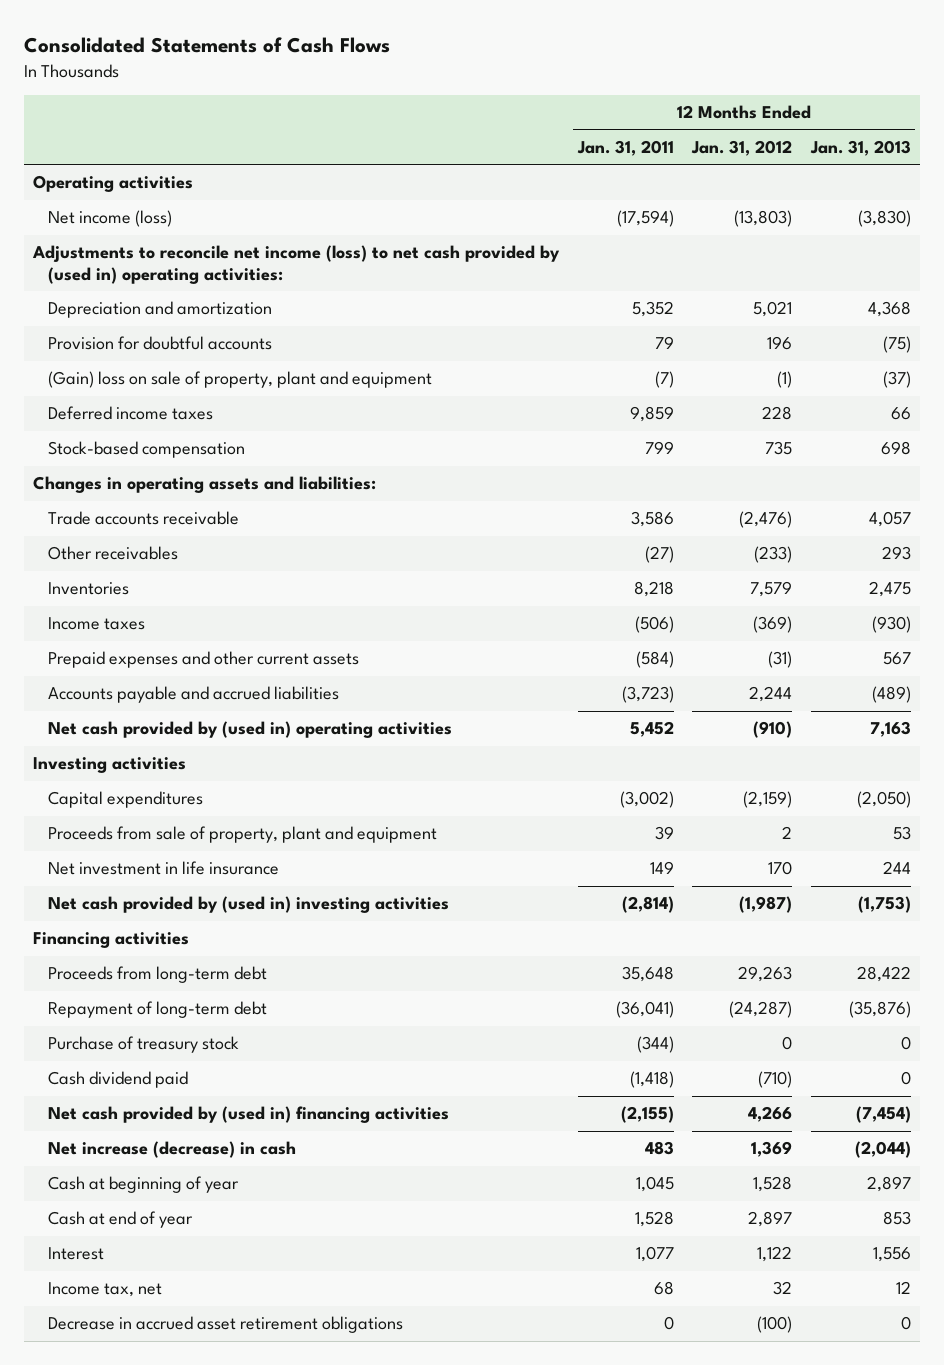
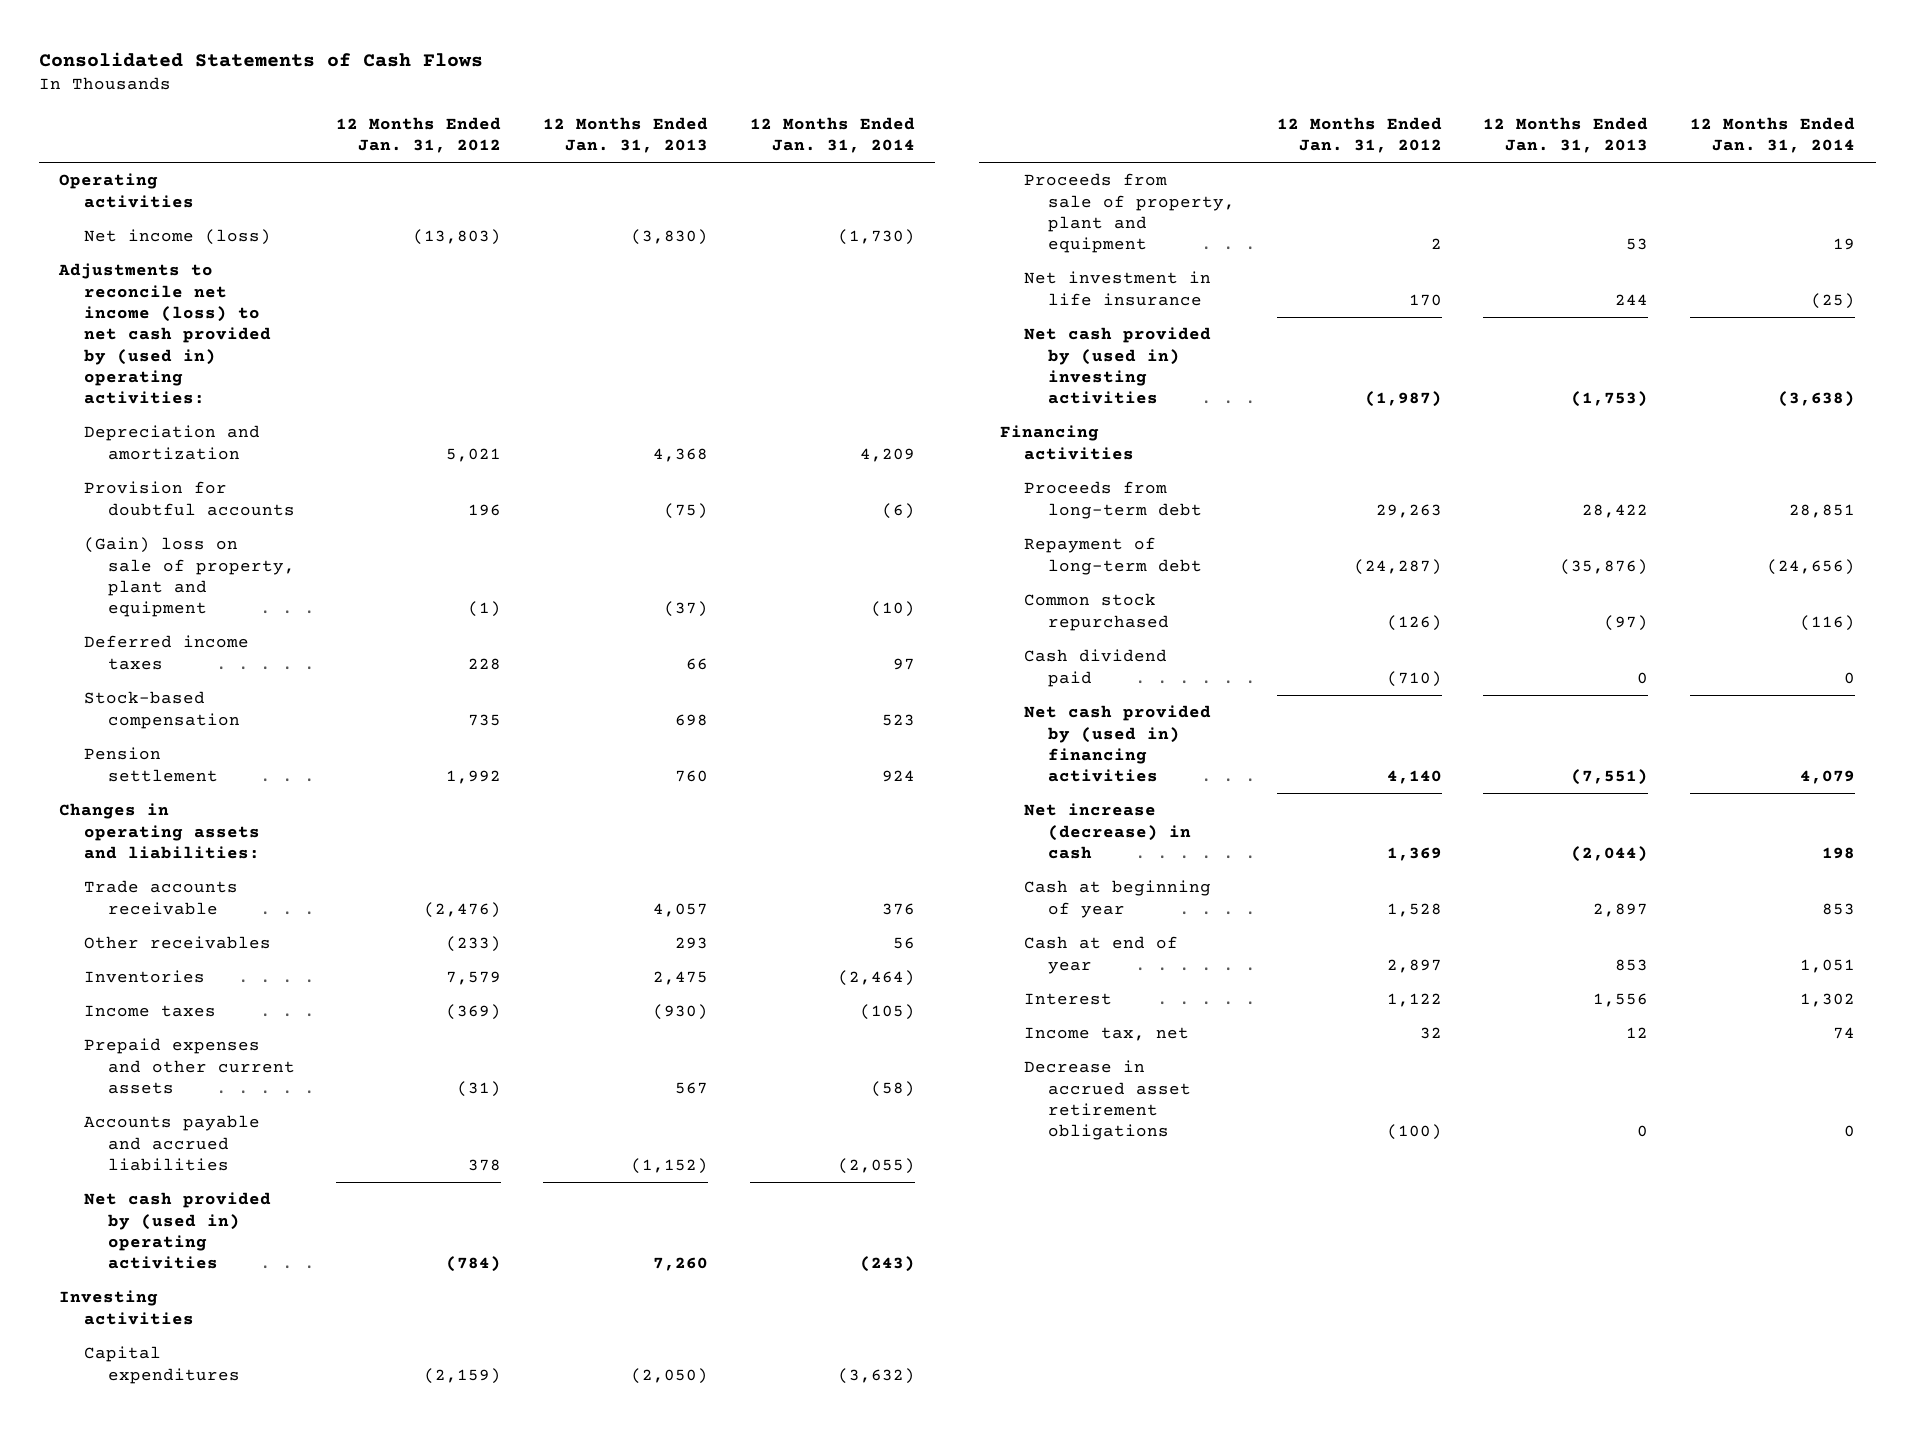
- | 12 Months Ended Jan. 31, 2011 | 12 Months Ended Jan. 31, 2012 | 12 Months Ended Jan. 31, 2013
+ | 12 Months Ended Jan. 31, 2012 | 12 Months Ended Jan. 31, 2013 | 12 Months Ended Jan. 31, 2014
+ Pension settlement | 1,992 | 760 | 924
- Accounts payable and accrued liabilities | (3,723) | 2,244 | (489)
- Net cash provided by (used in) operating activities | 5,452 | (910) | 7,163
+ Accounts payable and accrued liabilities | 378 | (1,152) | (2,055)
+ Net cash provided by (used in) operating activities | (784) | 7,260 | (243)
- Purchase of treasury stock | (344) | 0 | 0
+ Common stock repurchased | (126) | (97) | (116)
- Net cash provided by (used in) financing activities | (2,155) | 4,266 | (7,454)
+ Net cash provided by (used in) financing activities | 4,140 | (7,551) | 4,079

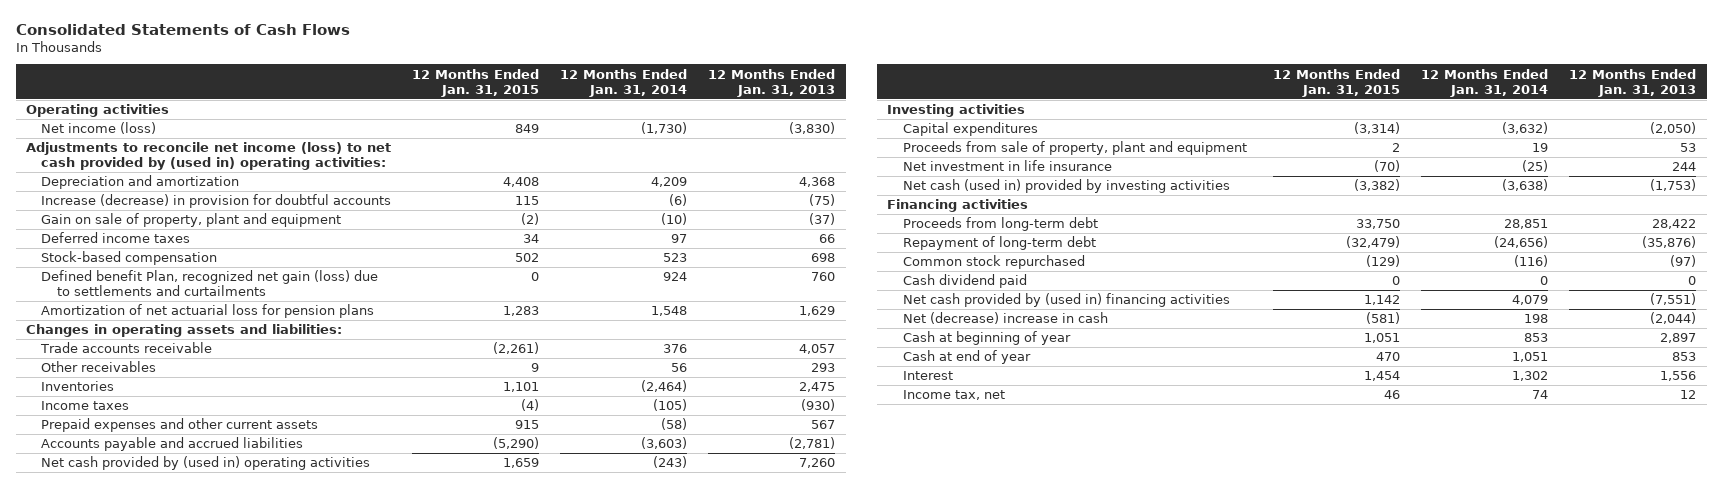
- | 12 Months Ended Jan. 31, 2012 | 12 Months Ended Jan. 31, 2013 | 12 Months Ended Jan. 31, 2014
+ | 12 Months Ended Jan. 31, 2015 | 12 Months Ended Jan. 31, 2014 | 12 Months Ended Jan. 31, 2013
- Provision for doubtful accounts | 196 | (75) | (6)
- (Gain) loss on sale of property, plant and equipment | (1) | (37) | (10)
+ Increase (decrease) in provision for doubtful accounts | 115 | (6) | (75)
+ Gain on sale of property, plant and equipment | (2) | (10) | (37)
- Pension settlement | 1,992 | 760 | 924
+ Defined benefit Plan, recognized net gain (loss) due to settlements and curtailments | 0 | 924 | 760
+ Amortization of net actuarial loss for pension plans | 1,283 | 1,548 | 1,629
- Accounts payable and accrued liabilities | 378 | (1,152) | (2,055)
+ Accounts payable and accrued liabilities | (5,290) | (3,603) | (2,781)
- Net cash provided by (used in) investing activities | (1,987) | (1,753) | (3,638)
+ Net cash (used in) provided by investing activities | (3,382) | (3,638) | (1,753)
- Net increase (decrease) in cash | 1,369 | (2,044) | 198
+ Net (decrease) increase in cash | (581) | 198 | (2,044)
- Decrease in accrued asset retirement obligations | (100) | 0 | 0

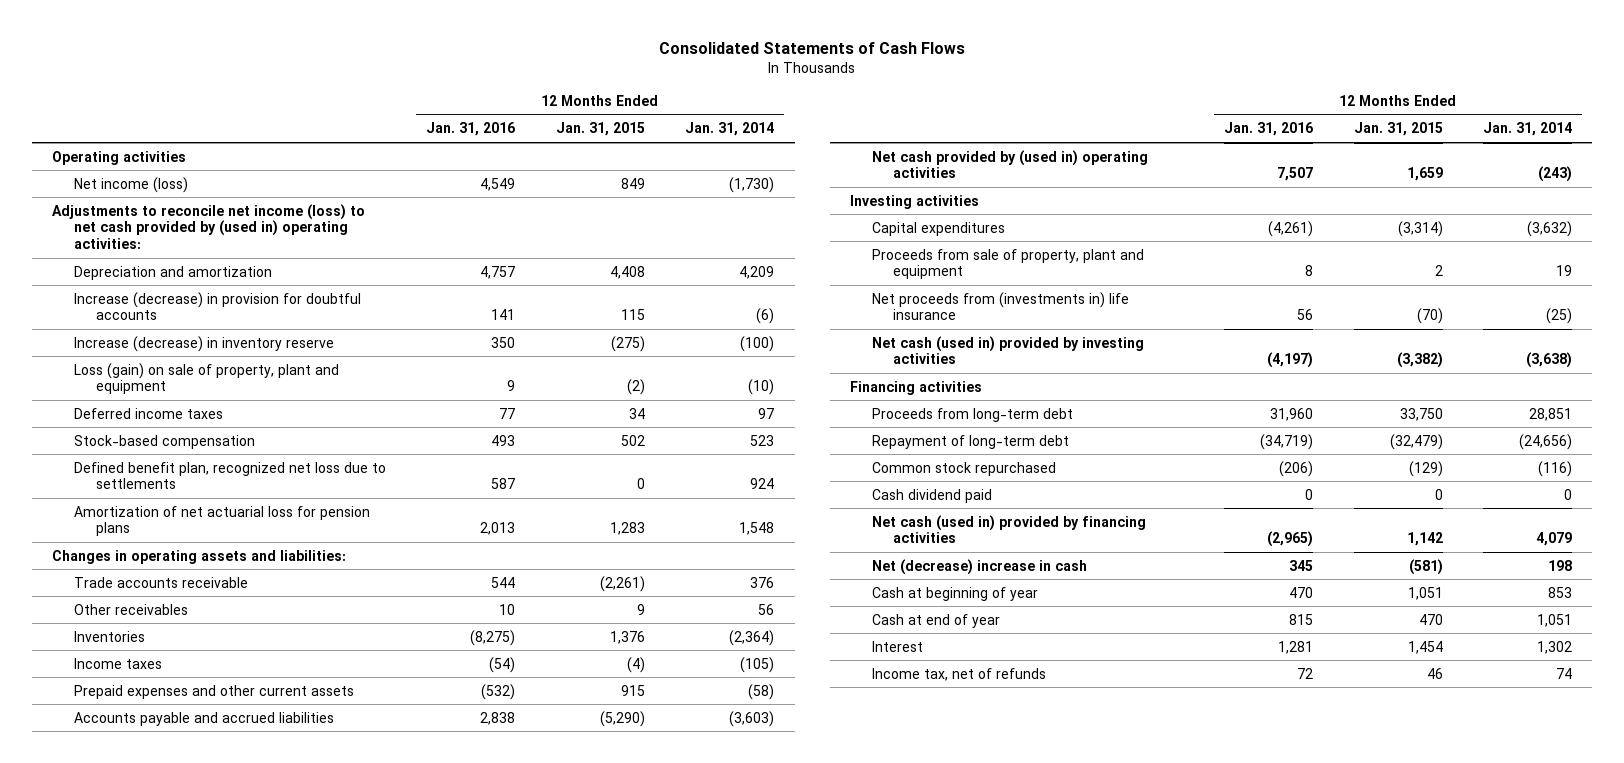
- | 12 Months Ended Jan. 31, 2015 | 12 Months Ended Jan. 31, 2014 | 12 Months Ended Jan. 31, 2013
+ | 12 Months Ended Jan. 31, 2016 | 12 Months Ended Jan. 31, 2015 | 12 Months Ended Jan. 31, 2014
- Gain on sale of property, plant and equipment | (2) | (10) | (37)
+ Increase (decrease) in inventory reserve | 350 | (275) | (100)
+ Loss (gain) on sale of property, plant and equipment | 9 | (2) | (10)
- Defined benefit Plan, recognized net gain (loss) due to settlements and curtailments | 0 | 924 | 760
+ Defined benefit plan, recognized net loss due to settlements | 587 | 0 | 924
- Inventories | 1,101 | (2,464) | 2,475
+ Inventories | (8,275) | 1,376 | (2,364)
- Net investment in life insurance | (70) | (25) | 244
+ Net proceeds from (investments in) life insurance | 56 | (70) | (25)
- Net cash provided by (used in) financing activities | 1,142 | 4,079 | (7,551)
+ Net cash (used in) provided by financing activities | (2,965) | 1,142 | 4,079
- Income tax, net | 46 | 74 | 12
+ Income tax, net of refunds | 72 | 46 | 74

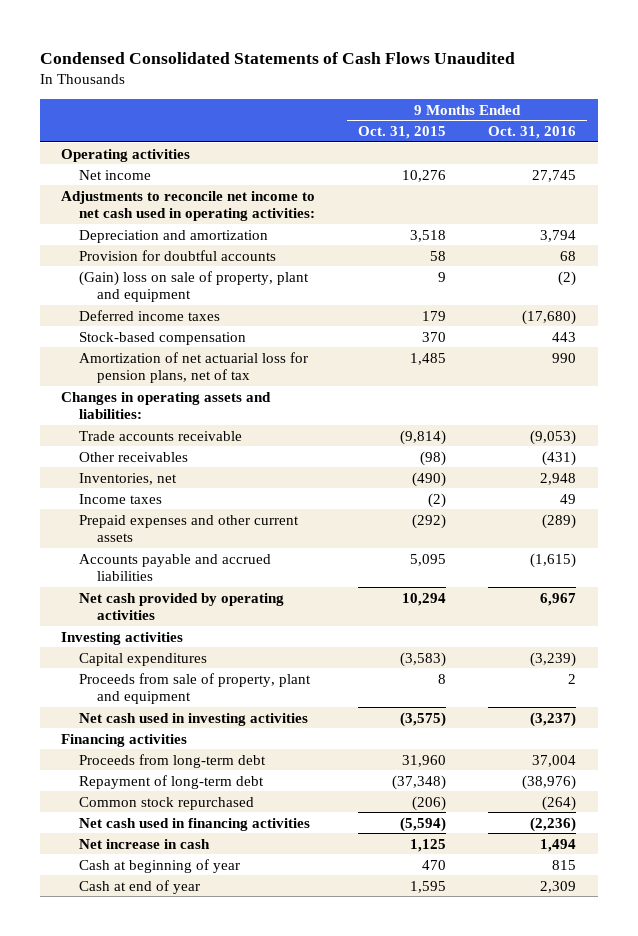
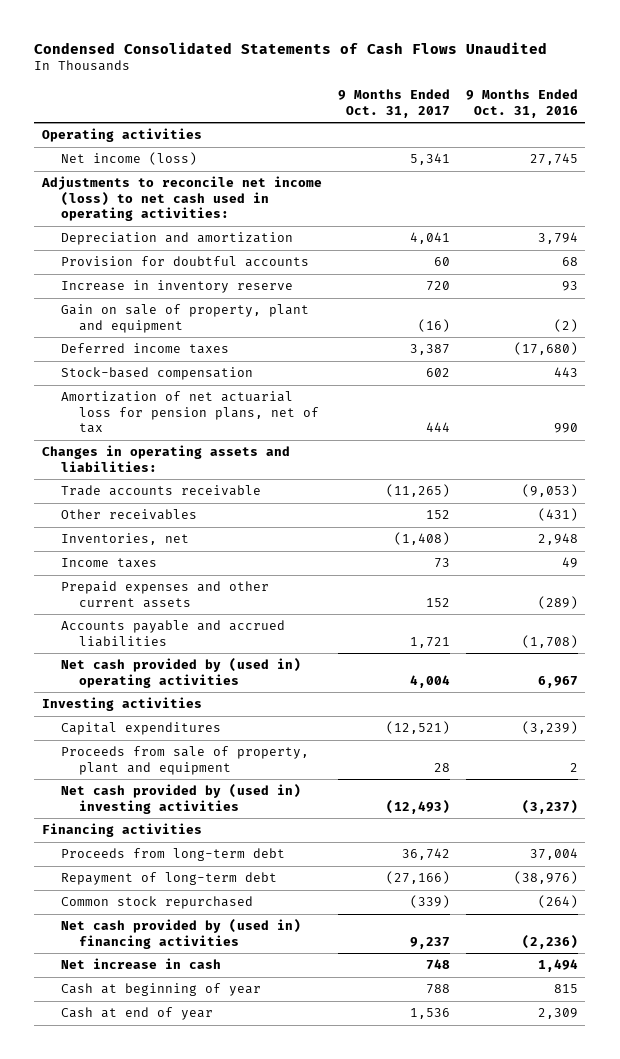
- | 9 Months Ended Oct. 31, 2015 | 9 Months Ended Oct. 31, 2016
+ | 9 Months Ended Oct. 31, 2017 | 9 Months Ended Oct. 31, 2016
- Net income | 10,276 | 27,745
- Adjustments to reconcile net income to net cash used in operating activities:
+ Net income (loss) | 5,341 | 27,745
+ Adjustments to reconcile net income (loss) to net cash used in operating activities:
- (Gain) loss on sale of property, plant and equipment | 9 | (2)
+ Increase in inventory reserve | 720 | 93
+ Gain on sale of property, plant and equipment | (16) | (2)
- Accounts payable and accrued liabilities | 5,095 | (1,615)
- Net cash provided by operating activities | 10,294 | 6,967
+ Accounts payable and accrued liabilities | 1,721 | (1,708)
+ Net cash provided by (used in) operating activities | 4,004 | 6,967
- Net cash used in investing activities | (3,575) | (3,237)
+ Net cash provided by (used in) investing activities | (12,493) | (3,237)
- Net cash used in financing activities | (5,594) | (2,236)
+ Net cash provided by (used in) financing activities | 9,237 | (2,236)

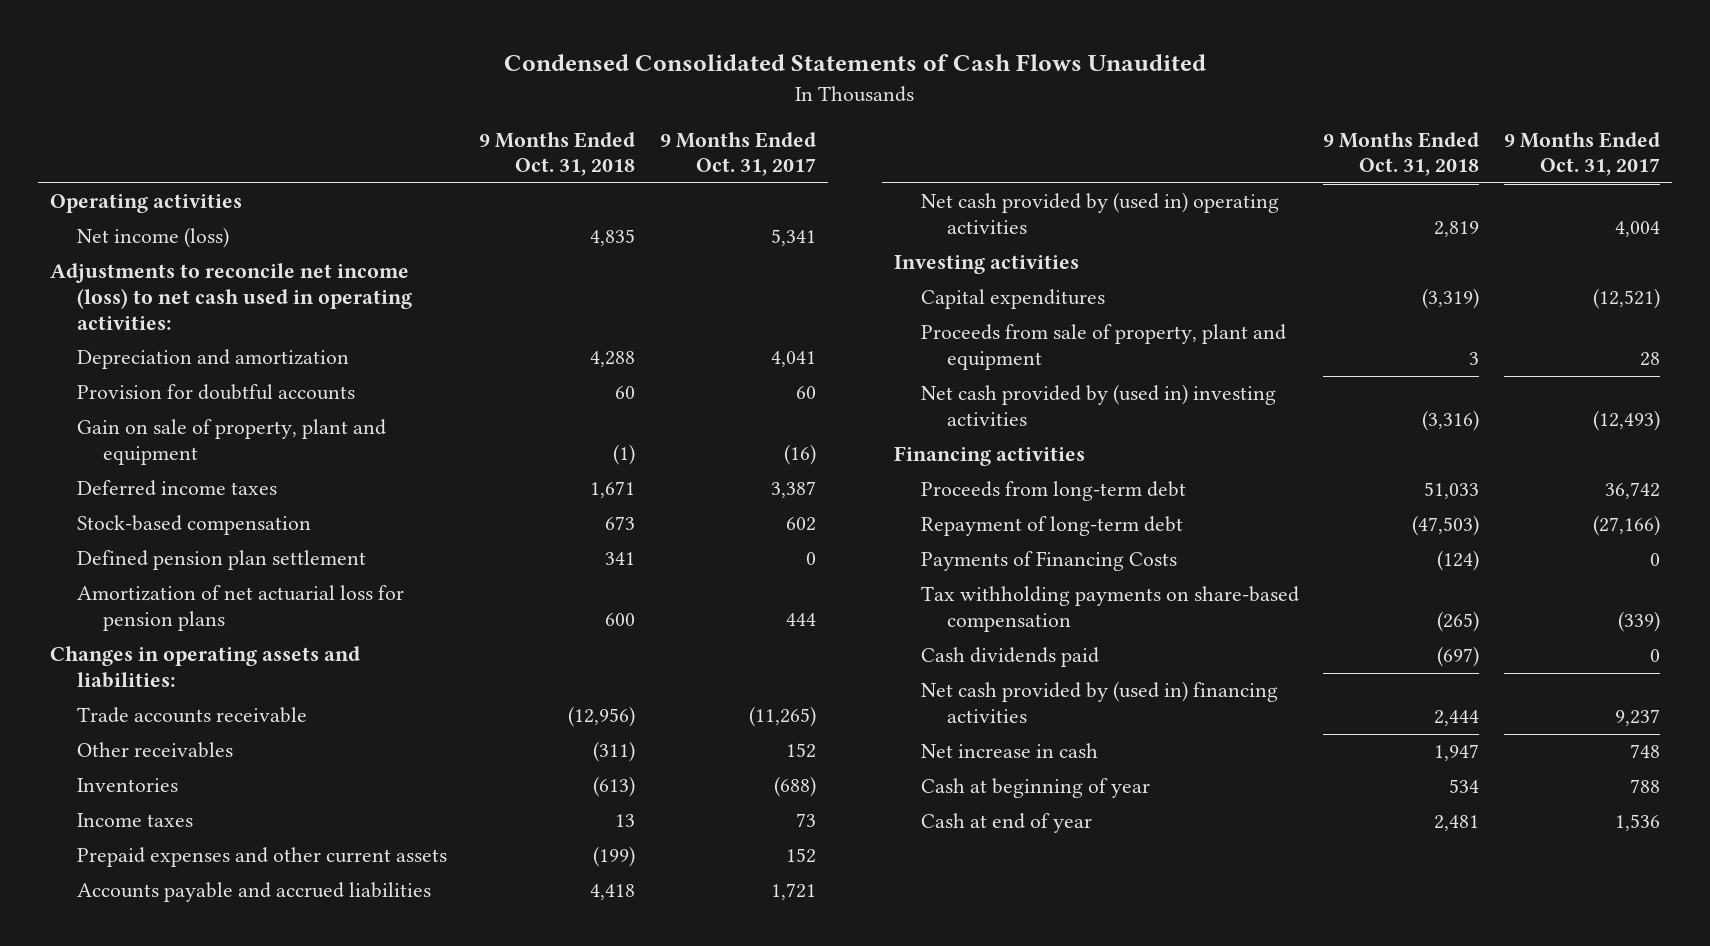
- | 9 Months Ended Oct. 31, 2017 | 9 Months Ended Oct. 31, 2016
+ | 9 Months Ended Oct. 31, 2018 | 9 Months Ended Oct. 31, 2017
- Increase in inventory reserve | 720 | 93
- Amortization of net actuarial loss for pension plans, net of tax | 444 | 990
+ Defined pension plan settlement | 341 | 0
+ Amortization of net actuarial loss for pension plans | 600 | 444
- Inventories, net | (1,408) | 2,948
+ Inventories | (613) | (688)
- Common stock repurchased | (339) | (264)
+ Payments of Financing Costs | (124) | 0
+ Tax withholding payments on share-based compensation | (265) | (339)
+ Cash dividends paid | (697) | 0

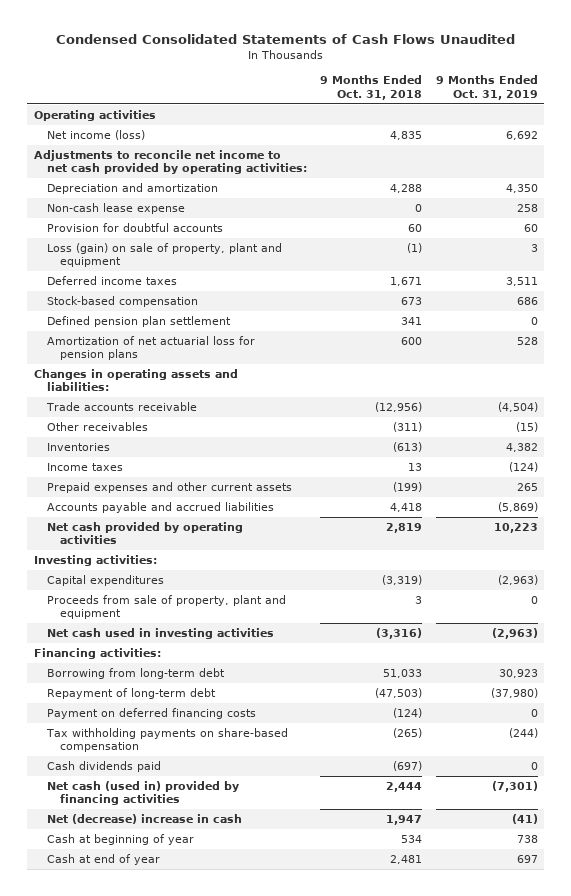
- | 9 Months Ended Oct. 31, 2018 | 9 Months Ended Oct. 31, 2017
+ | 9 Months Ended Oct. 31, 2018 | 9 Months Ended Oct. 31, 2019
- Adjustments to reconcile net income (loss) to net cash used in operating activities:
+ Adjustments to reconcile net income to net cash provided by operating activities:
+ Non-cash lease expense | 0 | 258
- Gain on sale of property, plant and equipment | (1) | (16)
+ Loss (gain) on sale of property, plant and equipment | (1) | 3
- Net cash provided by (used in) operating activities | 2,819 | 4,004
- Investing activities
+ Net cash provided by operating activities | 2,819 | 10,223
+ Investing activities:
- Net cash provided by (used in) investing activities | (3,316) | (12,493)
- Financing activities
- Proceeds from long-term debt | 51,033 | 36,742
+ Net cash used in investing activities | (3,316) | (2,963)
+ Financing activities:
+ Borrowing from long-term debt | 51,033 | 30,923
- Payments of Financing Costs | (124) | 0
+ Payment on deferred financing costs | (124) | 0
- Net cash provided by (used in) financing activities | 2,444 | 9,237
- Net increase in cash | 1,947 | 748
+ Net cash (used in) provided by financing activities | 2,444 | (7,301)
+ Net (decrease) increase in cash | 1,947 | (41)

